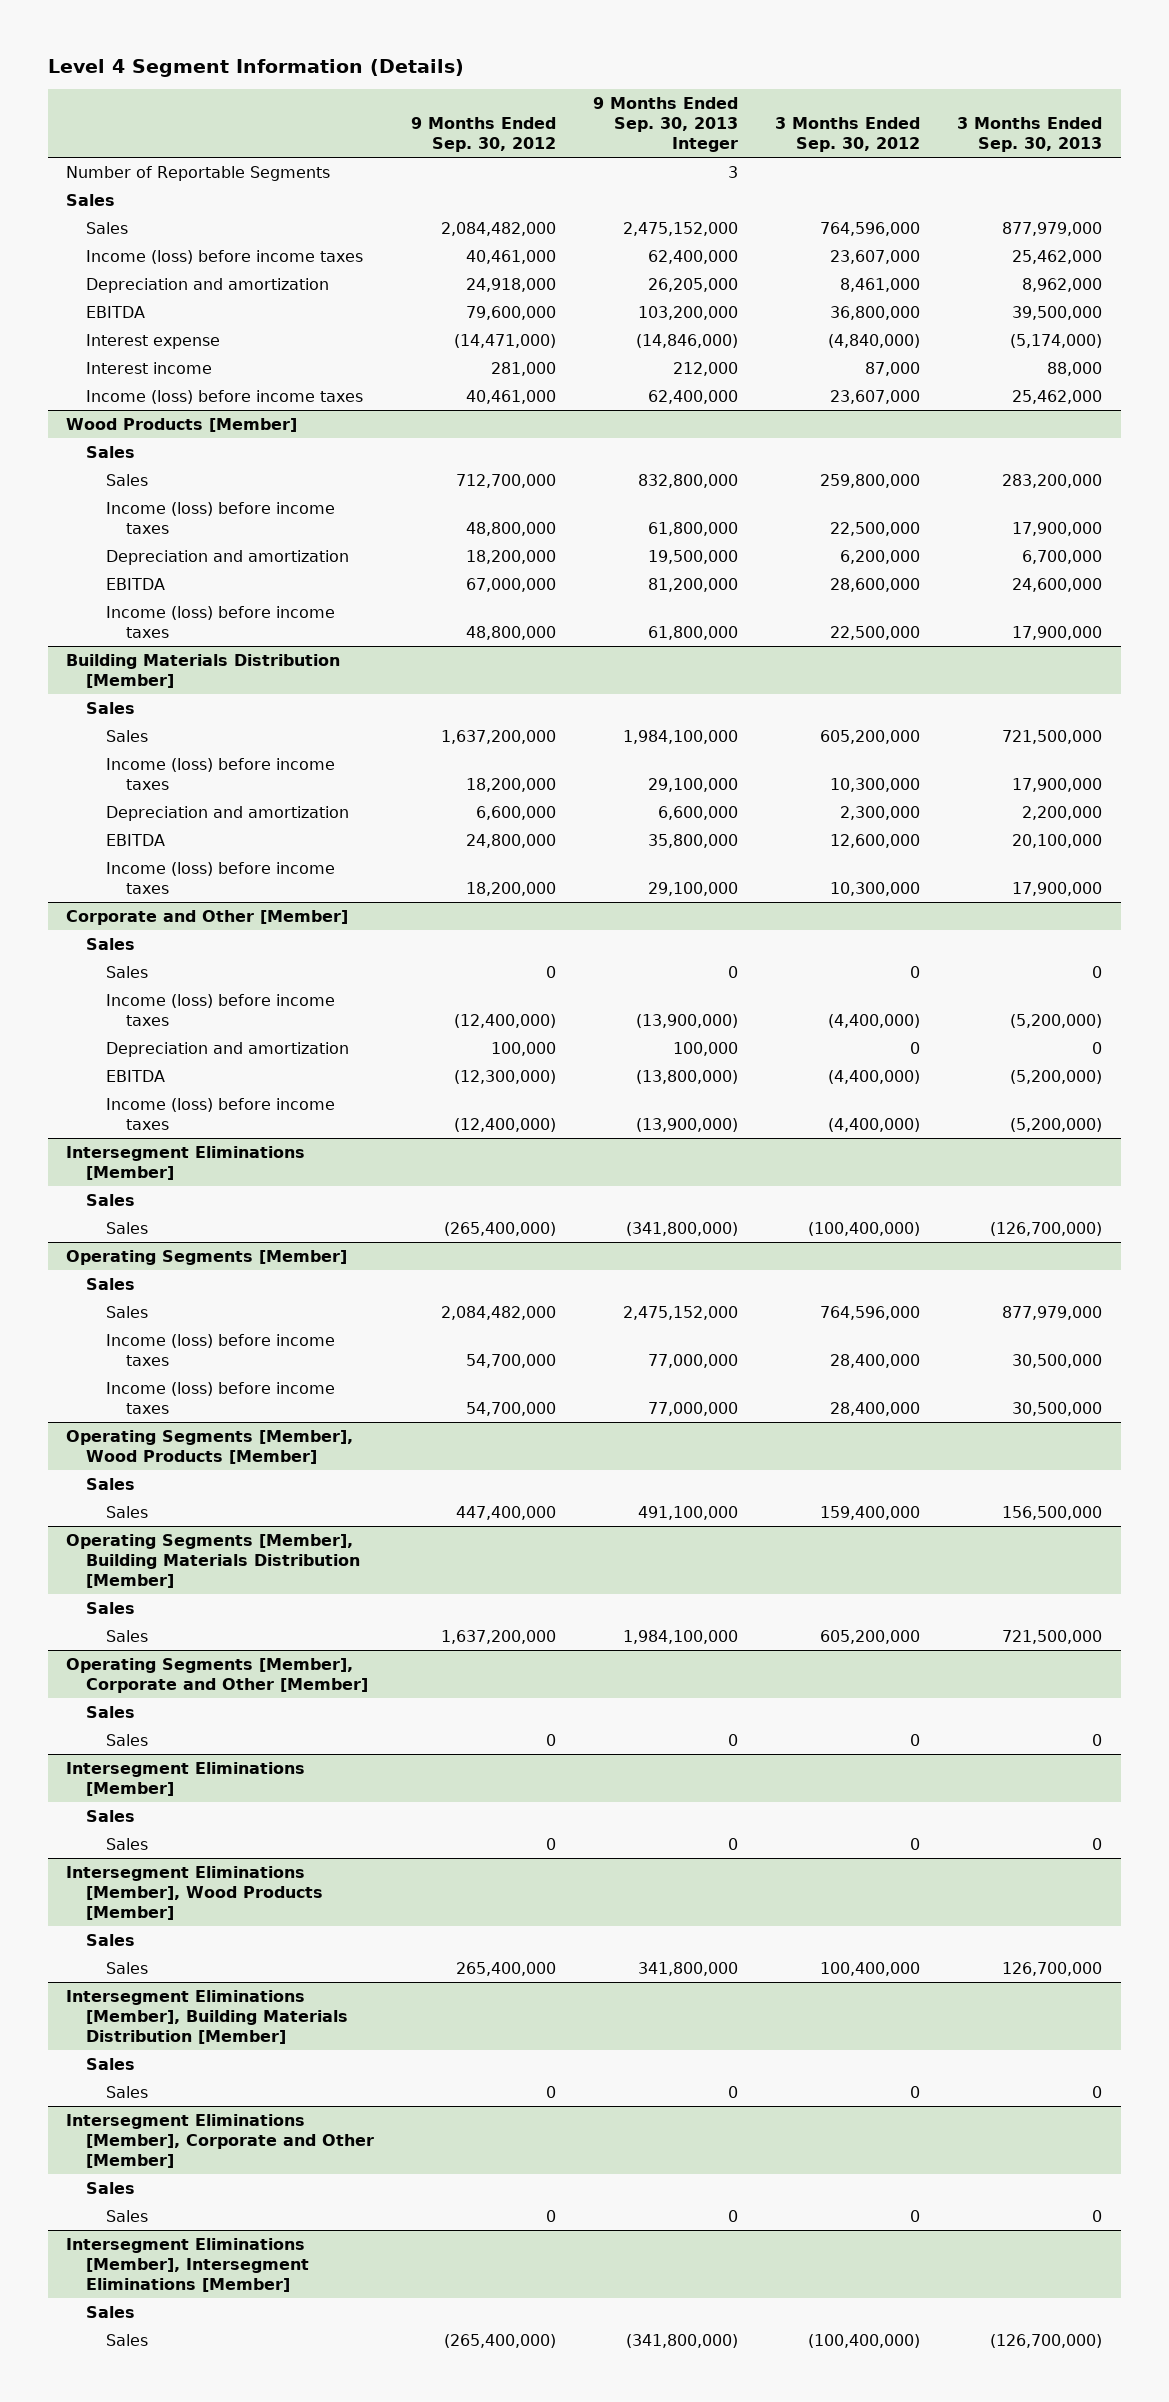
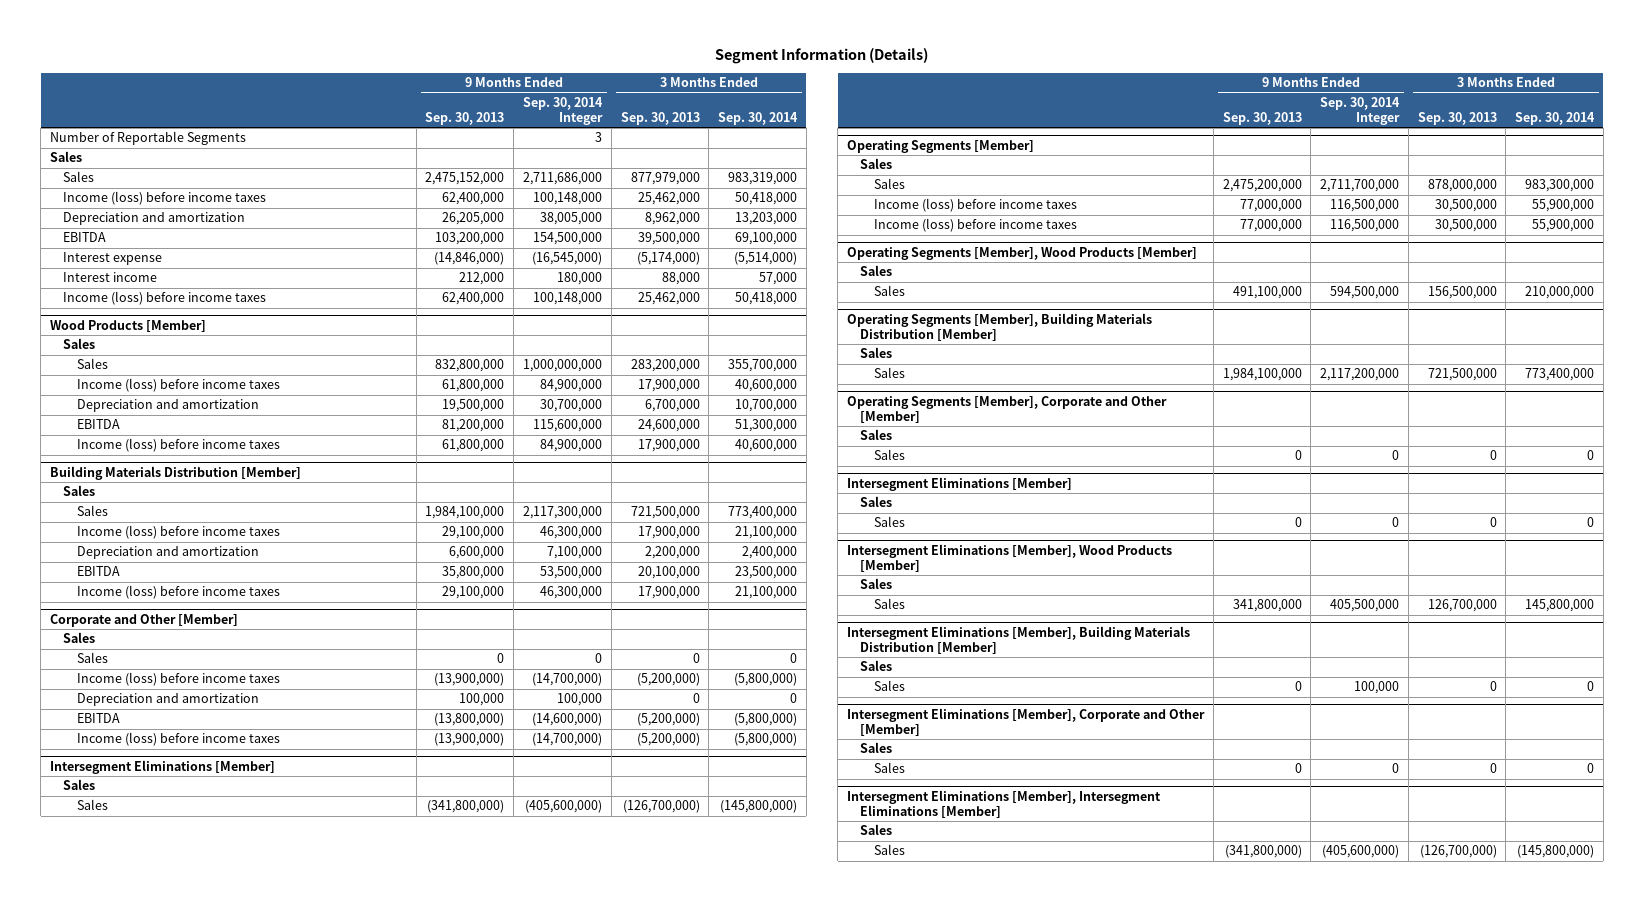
- Level 4 Segment Information (Details)
+ Segment Information (Details)
- | 9 Months Ended Sep. 30, 2012 | 9 Months Ended Sep. 30, 2013 Integer | 3 Months Ended Sep. 30, 2012 | 3 Months Ended Sep. 30, 2013
+ | 9 Months Ended Sep. 30, 2013 | 9 Months Ended Sep. 30, 2014 Integer | 3 Months Ended Sep. 30, 2013 | 3 Months Ended Sep. 30, 2014
@ Operating Segments [Member]
- Sales | 2,084,482,000 | 2,475,152,000 | 764,596,000 | 877,979,000
+ Sales | 2,475,200,000 | 2,711,700,000 | 878,000,000 | 983,300,000

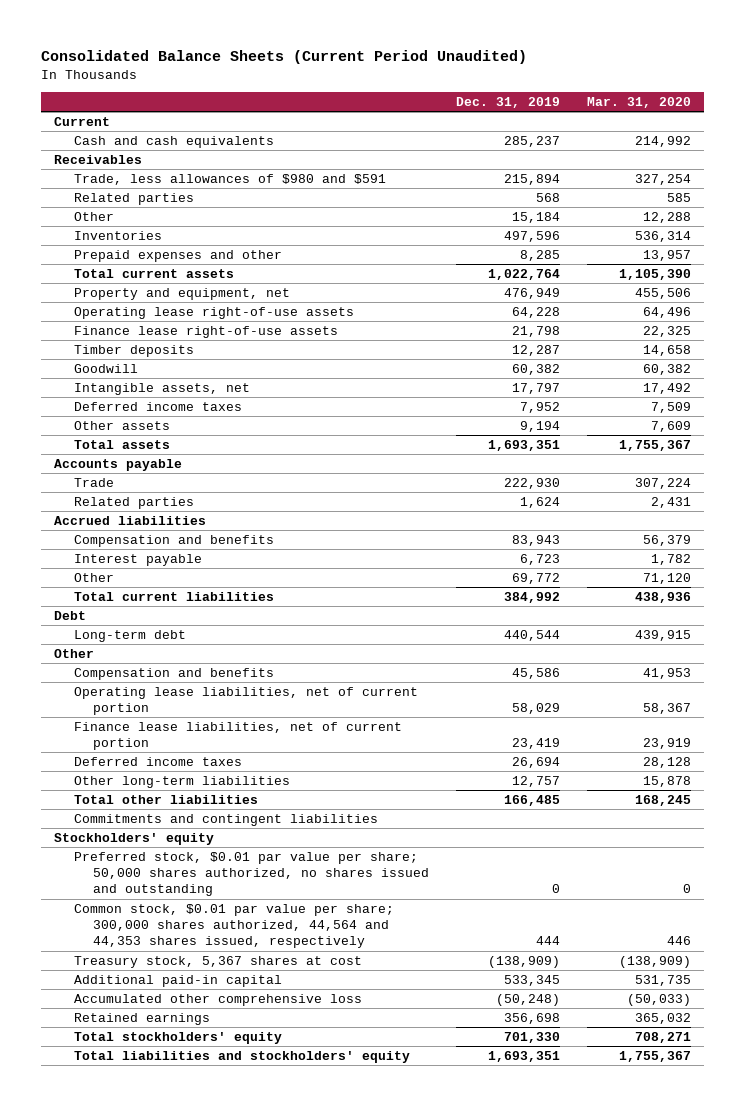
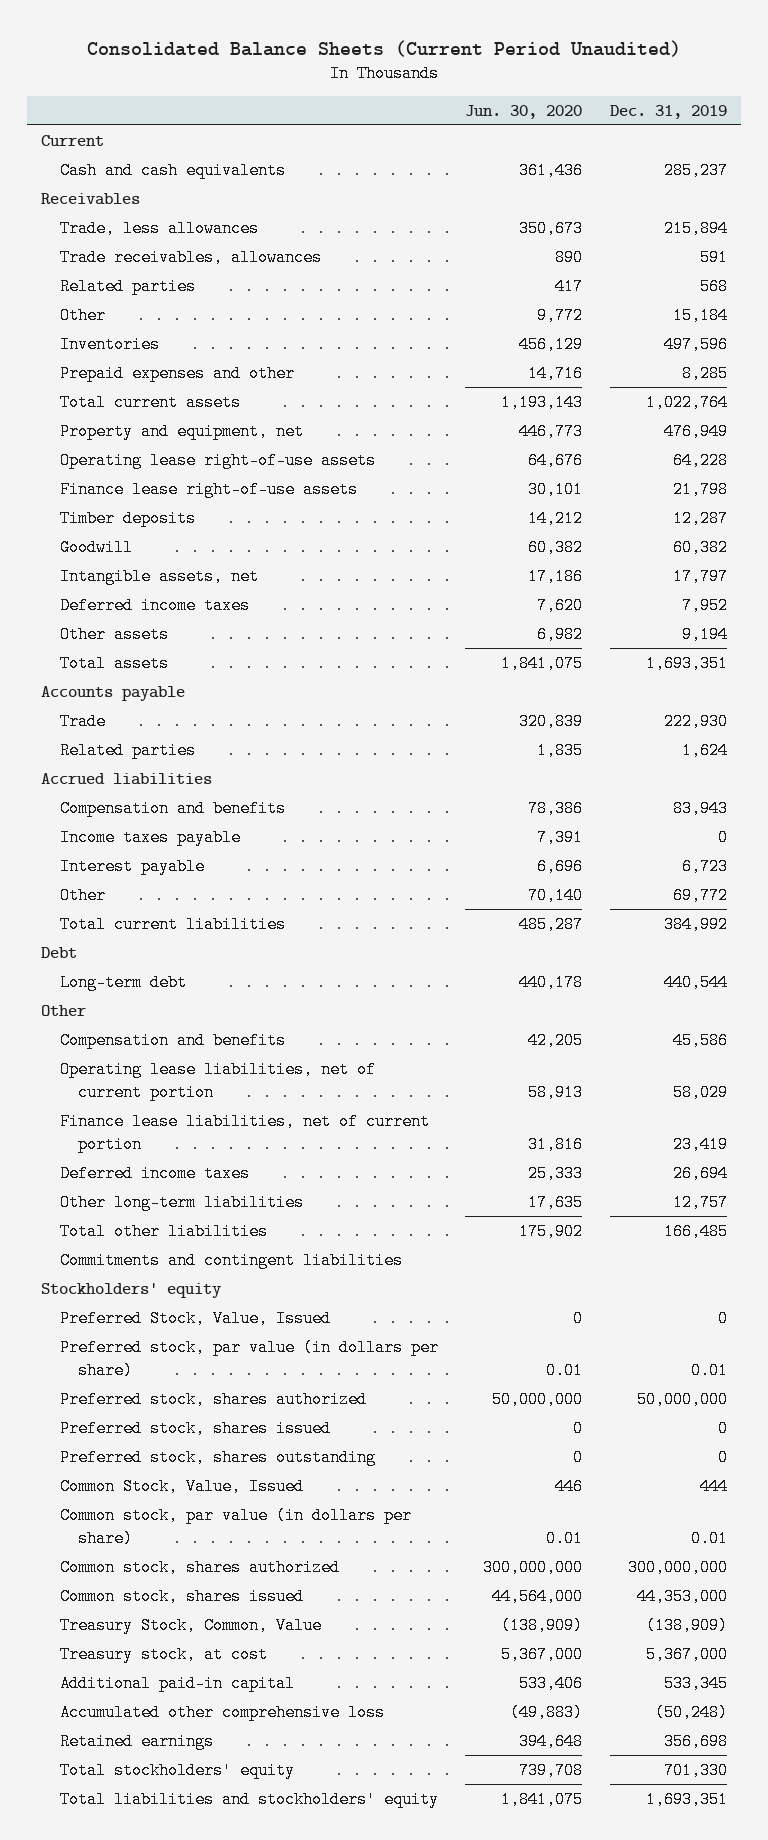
- | Dec. 31, 2019 | Mar. 31, 2020
+ | Jun. 30, 2020 | Dec. 31, 2019
- Trade, less allowances of $980 and $591 | 215,894 | 327,254
+ Trade, less allowances | 350,673 | 215,894
+ Trade receivables, allowances | 890 | 591
+ Income taxes payable | 7,391 | 0
- Preferred stock, $0.01 par value per share; 50,000 shares authorized, no shares issued and outstanding | 0 | 0
- Common stock, $0.01 par value per share; 300,000 shares authorized, 44,564 and 44,353 shares issued, respectively | 444 | 446
- Treasury stock, 5,367 shares at cost | (138,909) | (138,909)
+ Preferred Stock, Value, Issued | 0 | 0
+ Preferred stock, par value (in dollars per share) | 0.01 | 0.01
+ Preferred stock, shares authorized | 50,000,000 | 50,000,000
+ Preferred stock, shares issued | 0 | 0
+ Preferred stock, shares outstanding | 0 | 0
+ Common Stock, Value, Issued | 446 | 444
+ Common stock, par value (in dollars per share) | 0.01 | 0.01
+ Common stock, shares authorized | 300,000,000 | 300,000,000
+ Common stock, shares issued | 44,564,000 | 44,353,000
+ Treasury Stock, Common, Value | (138,909) | (138,909)
+ Treasury stock, at cost | 5,367,000 | 5,367,000

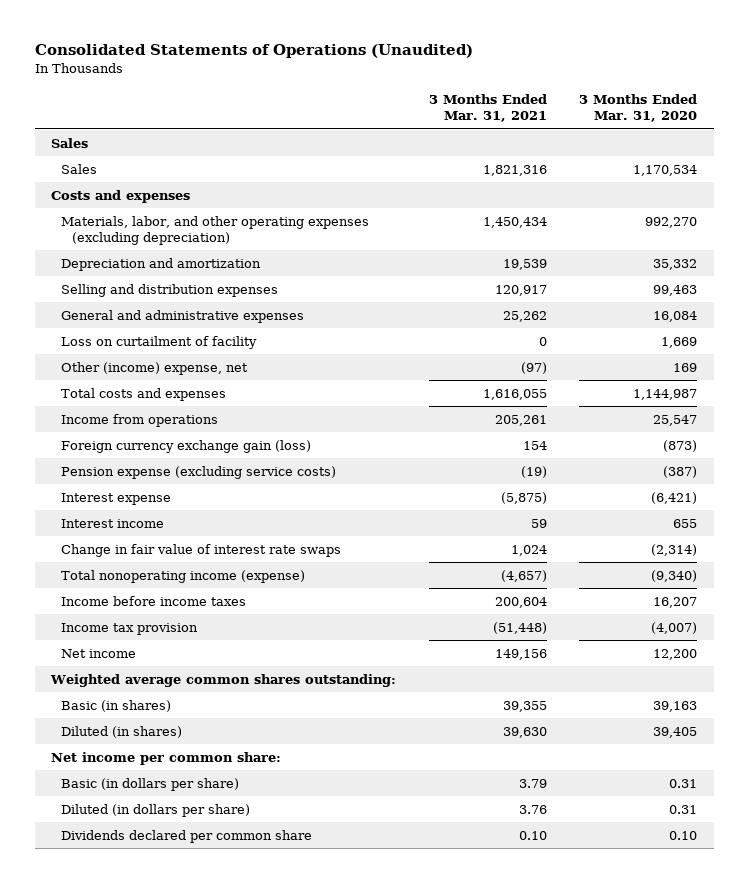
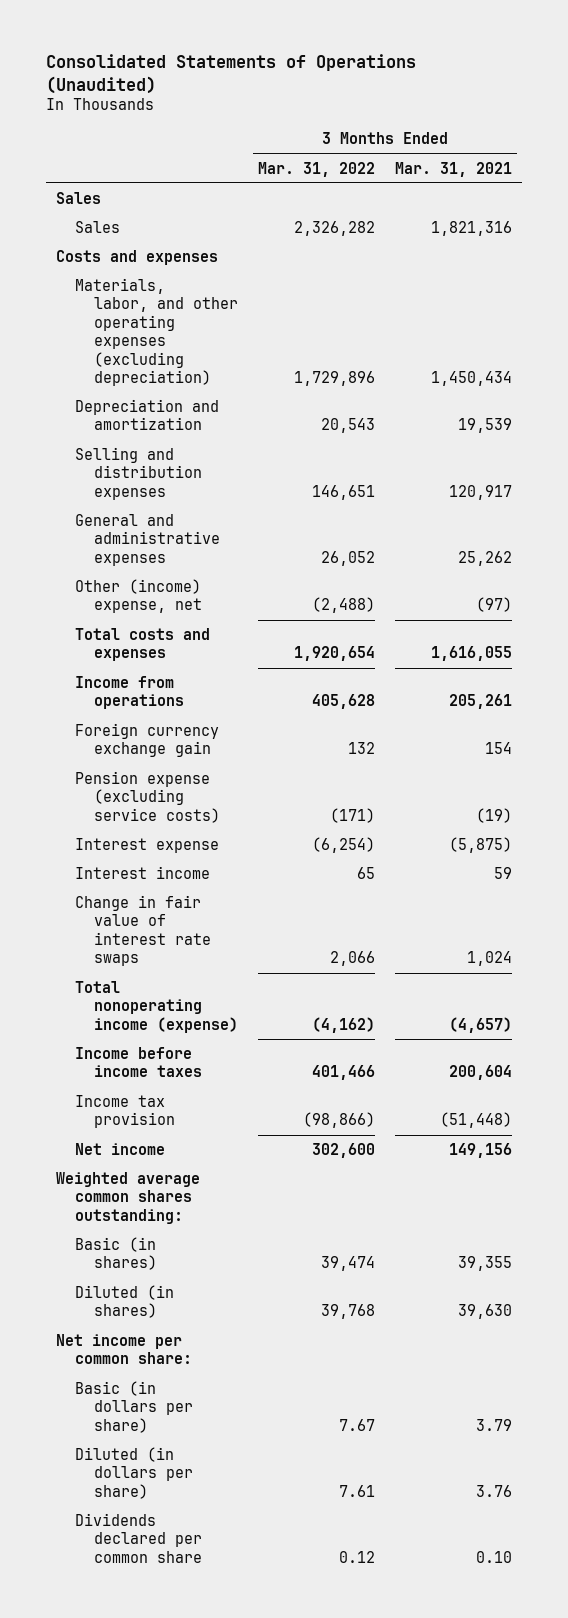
- | 3 Months Ended Mar. 31, 2021 | 3 Months Ended Mar. 31, 2020
+ | 3 Months Ended Mar. 31, 2022 | 3 Months Ended Mar. 31, 2021
- Loss on curtailment of facility | 0 | 1,669
- Foreign currency exchange gain (loss) | 154 | (873)
+ Foreign currency exchange gain | 132 | 154

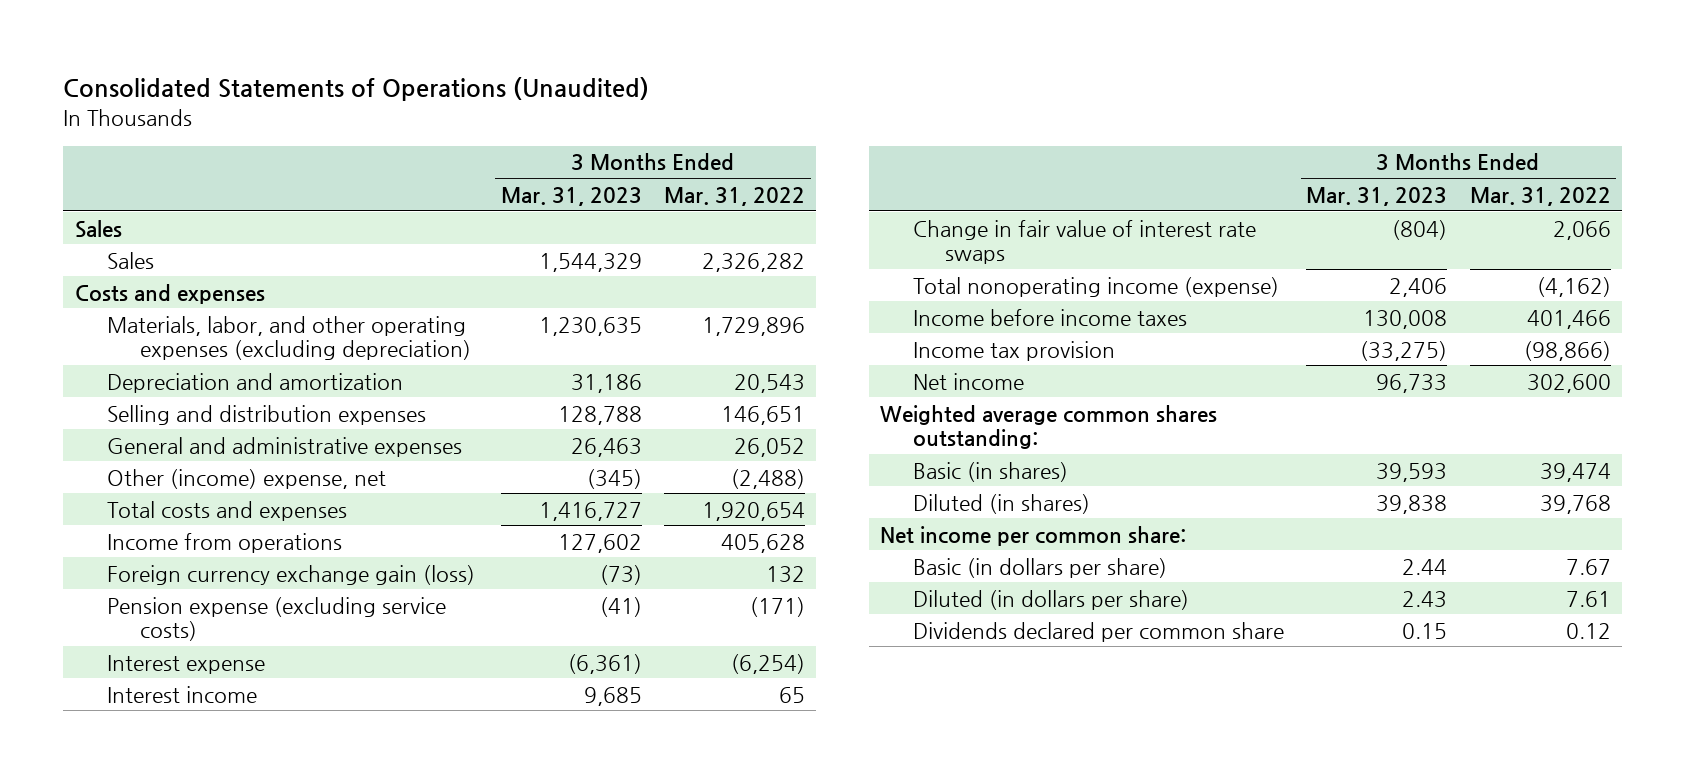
- | 3 Months Ended Mar. 31, 2022 | 3 Months Ended Mar. 31, 2021
+ | 3 Months Ended Mar. 31, 2023 | 3 Months Ended Mar. 31, 2022
- Foreign currency exchange gain | 132 | 154
+ Foreign currency exchange gain (loss) | (73) | 132

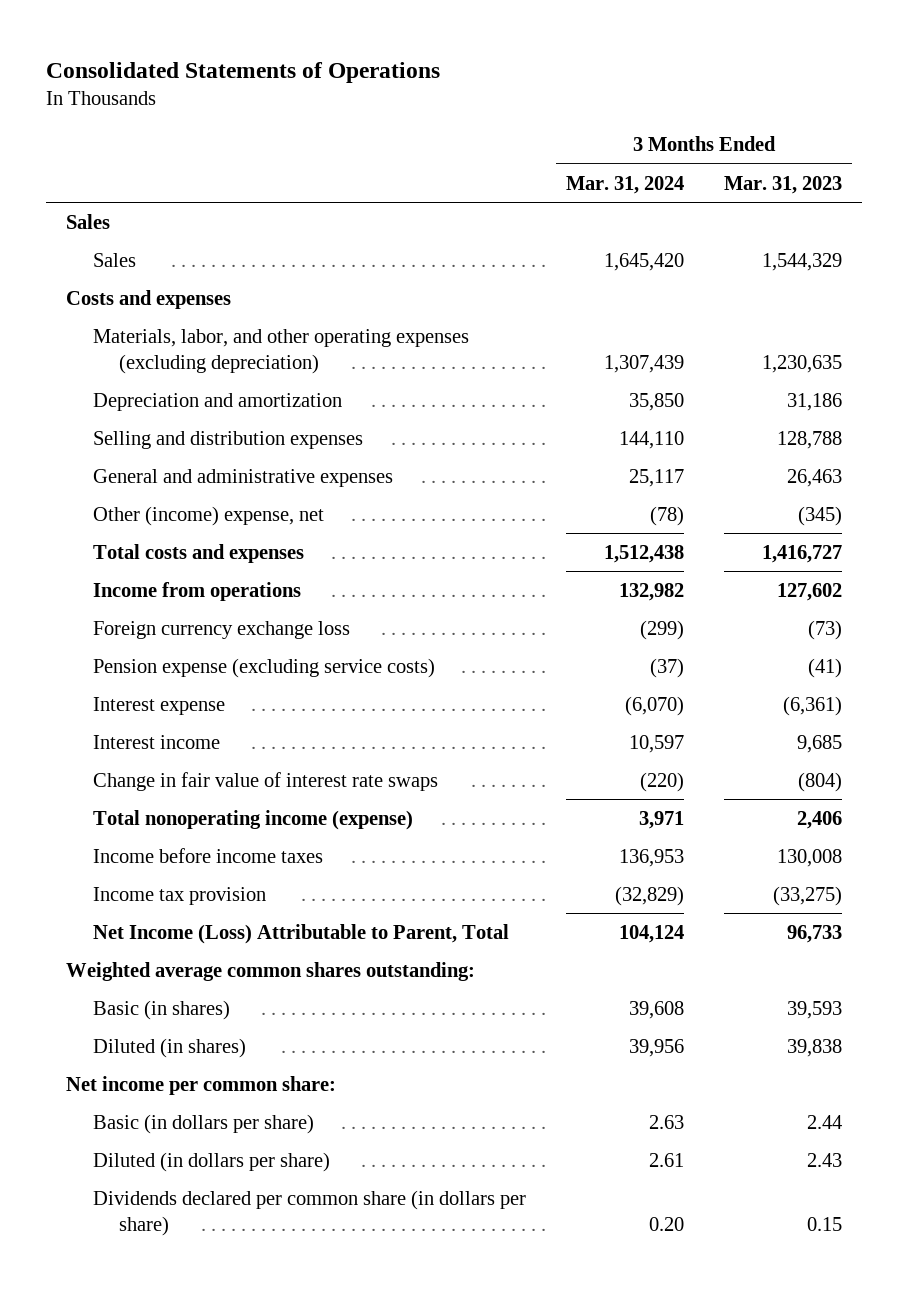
- Consolidated Statements of Operations (Unaudited)
+ Consolidated Statements of Operations
- | 3 Months Ended Mar. 31, 2023 | 3 Months Ended Mar. 31, 2022
+ | 3 Months Ended Mar. 31, 2024 | 3 Months Ended Mar. 31, 2023
- Foreign currency exchange gain (loss) | (73) | 132
+ Foreign currency exchange loss | (299) | (73)
- Net income | 96,733 | 302,600
+ Net Income (Loss) Attributable to Parent, Total | 104,124 | 96,733
- Dividends declared per common share | 0.15 | 0.12
+ Dividends declared per common share (in dollars per share) | 0.20 | 0.15

